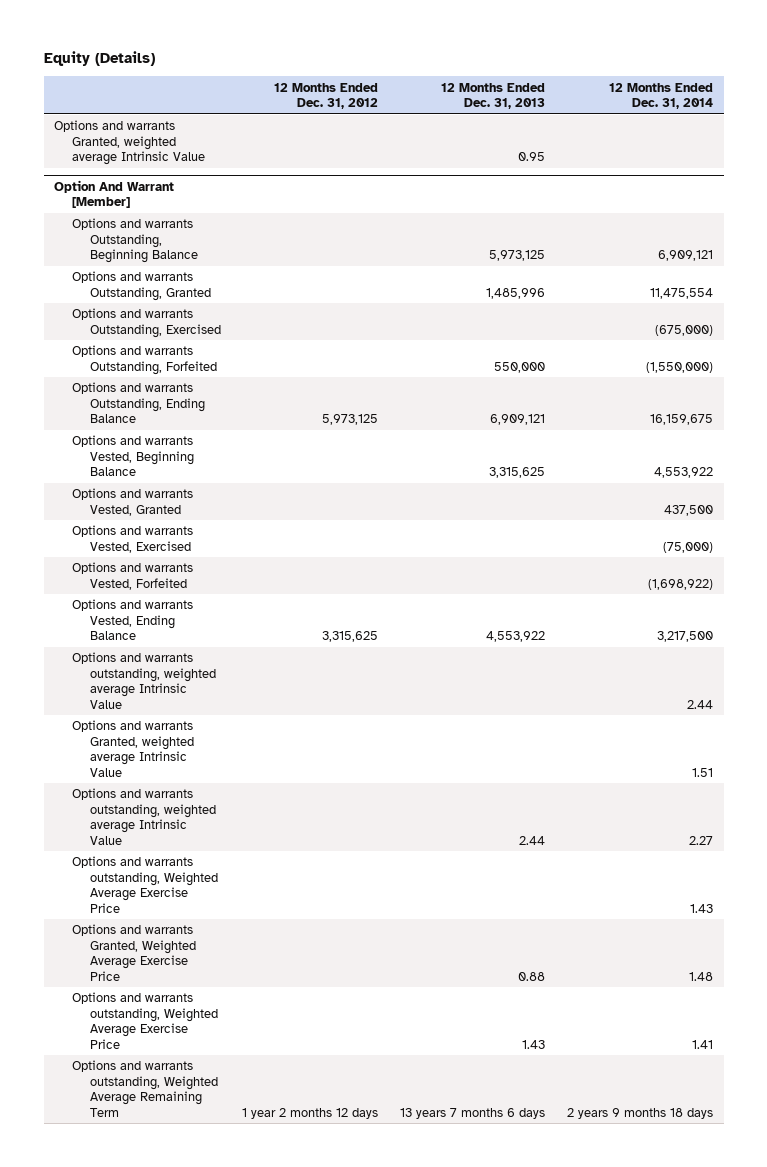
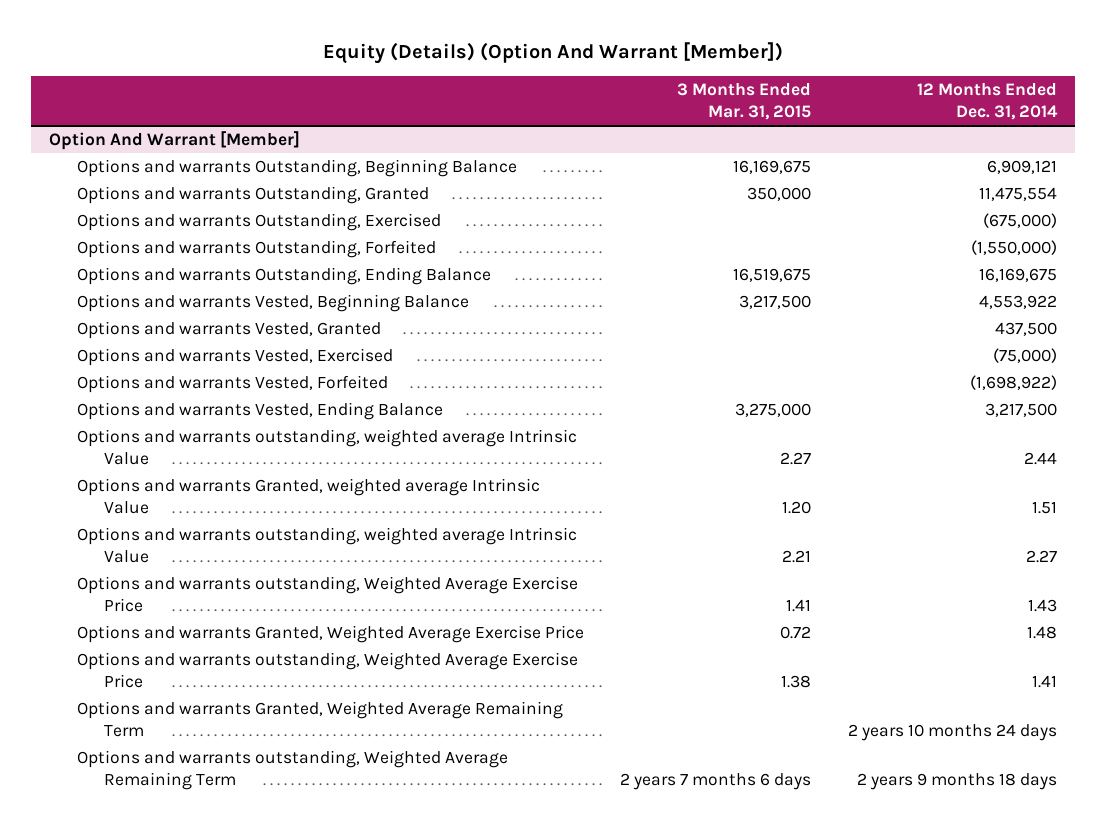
- Equity (Details)
+ Equity (Details) (Option And Warrant [Member])
- | 12 Months Ended Dec. 31, 2012 | 12 Months Ended Dec. 31, 2013 | 12 Months Ended Dec. 31, 2014
+ | 3 Months Ended Mar. 31, 2015 | 12 Months Ended Dec. 31, 2014
- Options and warrants Granted, weighted average Intrinsic Value | | 0.95 |
@ Option And Warrant [Member]
- Options and warrants Outstanding, Ending Balance | 5,973,125 | 6,909,121 | 16,159,675
+ Options and warrants Outstanding, Ending Balance | 16,519,675 | 16,169,675
+ Options and warrants Granted, Weighted Average Remaining Term | | 2 years 10 months 24 days

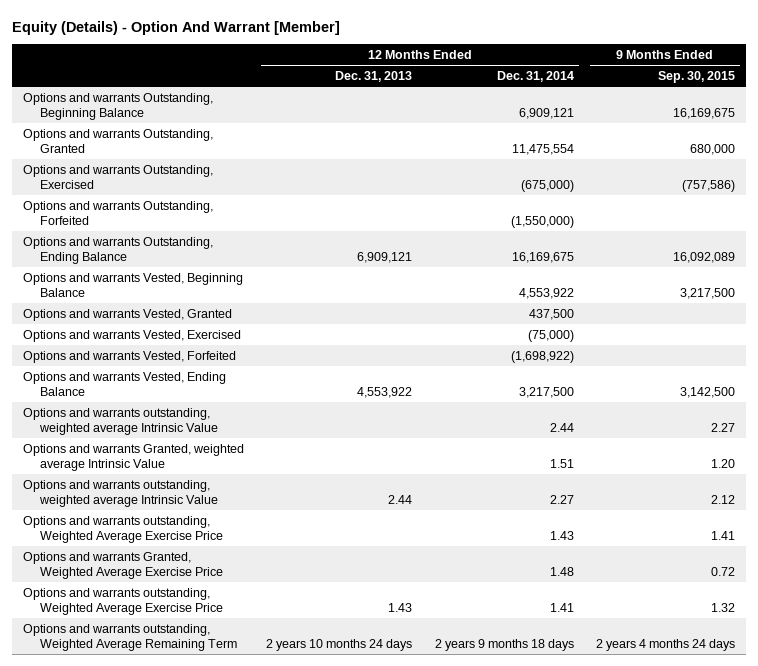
- Equity (Details) (Option And Warrant [Member])
+ Equity (Details) - Option And Warrant [Member]
- | 3 Months Ended Mar. 31, 2015 | 12 Months Ended Dec. 31, 2014
+ | 12 Months Ended Dec. 31, 2013 | 12 Months Ended Dec. 31, 2014 | 9 Months Ended Sep. 30, 2015
- Option And Warrant [Member]
- Options and warrants Granted, Weighted Average Remaining Term | | 2 years 10 months 24 days

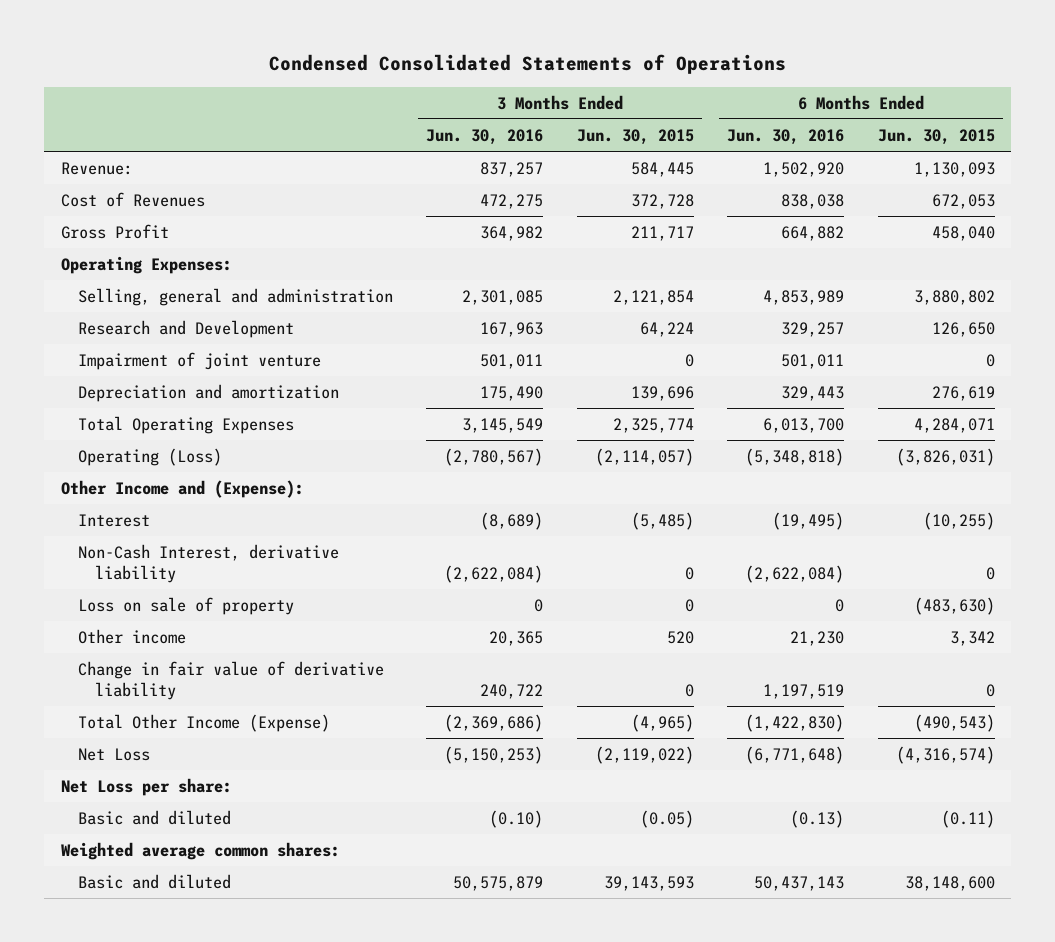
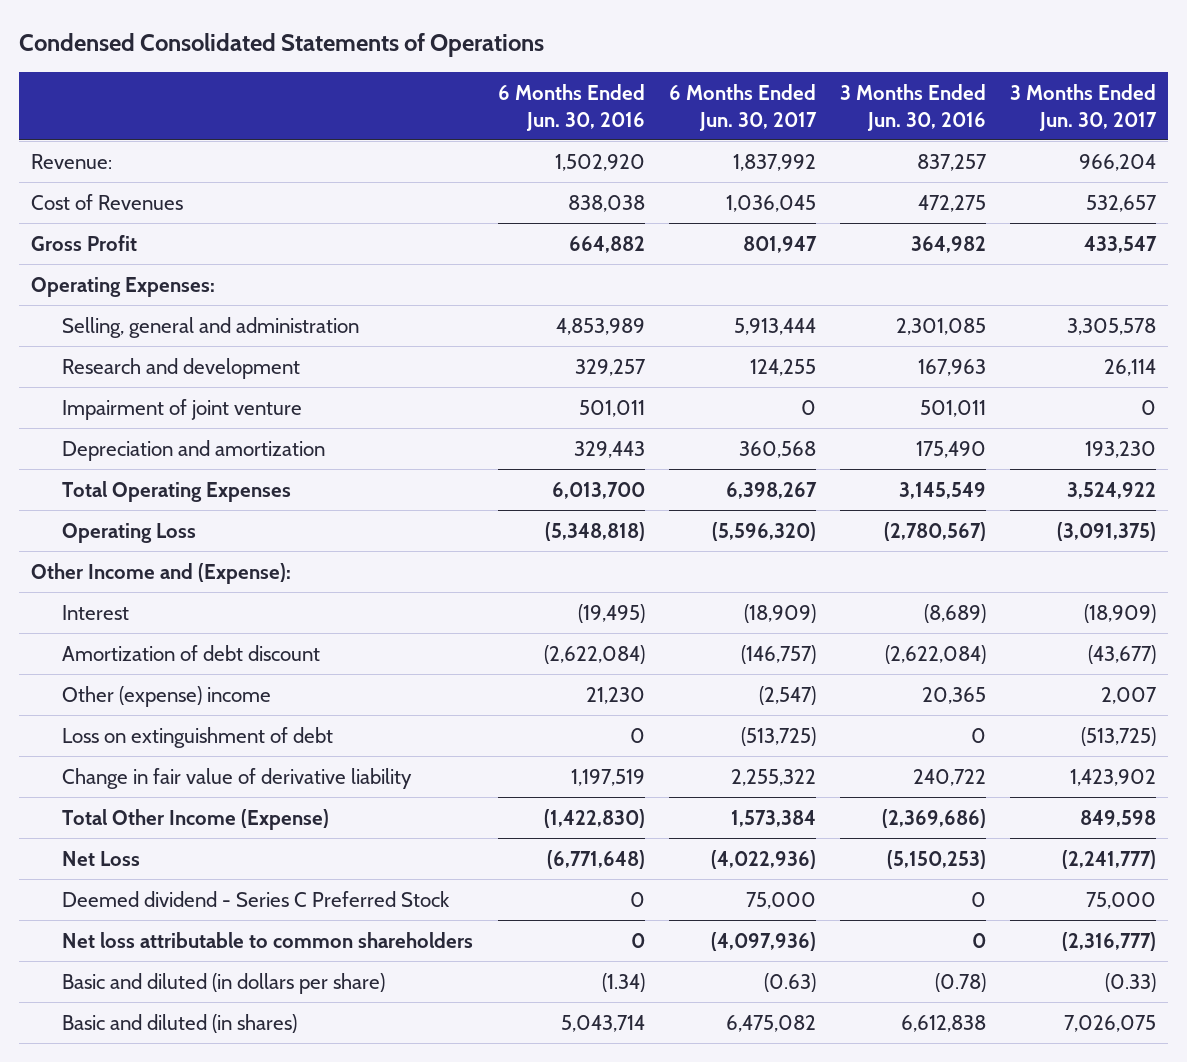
- | 3 Months Ended Jun. 30, 2016 | 3 Months Ended Jun. 30, 2015 | 6 Months Ended Jun. 30, 2016 | 6 Months Ended Jun. 30, 2015
+ | 6 Months Ended Jun. 30, 2016 | 6 Months Ended Jun. 30, 2017 | 3 Months Ended Jun. 30, 2016 | 3 Months Ended Jun. 30, 2017
- Research and Development | 167,963 | 64,224 | 329,257 | 126,650
+ Research and development | 329,257 | 124,255 | 167,963 | 26,114
- Operating (Loss) | (2,780,567) | (2,114,057) | (5,348,818) | (3,826,031)
+ Operating Loss | (5,348,818) | (5,596,320) | (2,780,567) | (3,091,375)
- Non-Cash Interest, derivative liability | (2,622,084) | 0 | (2,622,084) | 0
- Loss on sale of property | 0 | 0 | 0 | (483,630)
- Other income | 20,365 | 520 | 21,230 | 3,342
+ Amortization of debt discount | (2,622,084) | (146,757) | (2,622,084) | (43,677)
+ Other (expense) income | 21,230 | (2,547) | 20,365 | 2,007
+ Loss on extinguishment of debt | 0 | (513,725) | 0 | (513,725)
- Net Loss per share:
- Basic and diluted | (0.10) | (0.05) | (0.13) | (0.11)
- Weighted average common shares:
- Basic and diluted | 50,575,879 | 39,143,593 | 50,437,143 | 38,148,600
+ Deemed dividend - Series C Preferred Stock | 0 | 75,000 | 0 | 75,000
+ Net loss attributable to common shareholders | 0 | (4,097,936) | 0 | (2,316,777)
+ Basic and diluted (in dollars per share) | (1.34) | (0.63) | (0.78) | (0.33)
+ Basic and diluted (in shares) | 5,043,714 | 6,475,082 | 6,612,838 | 7,026,075

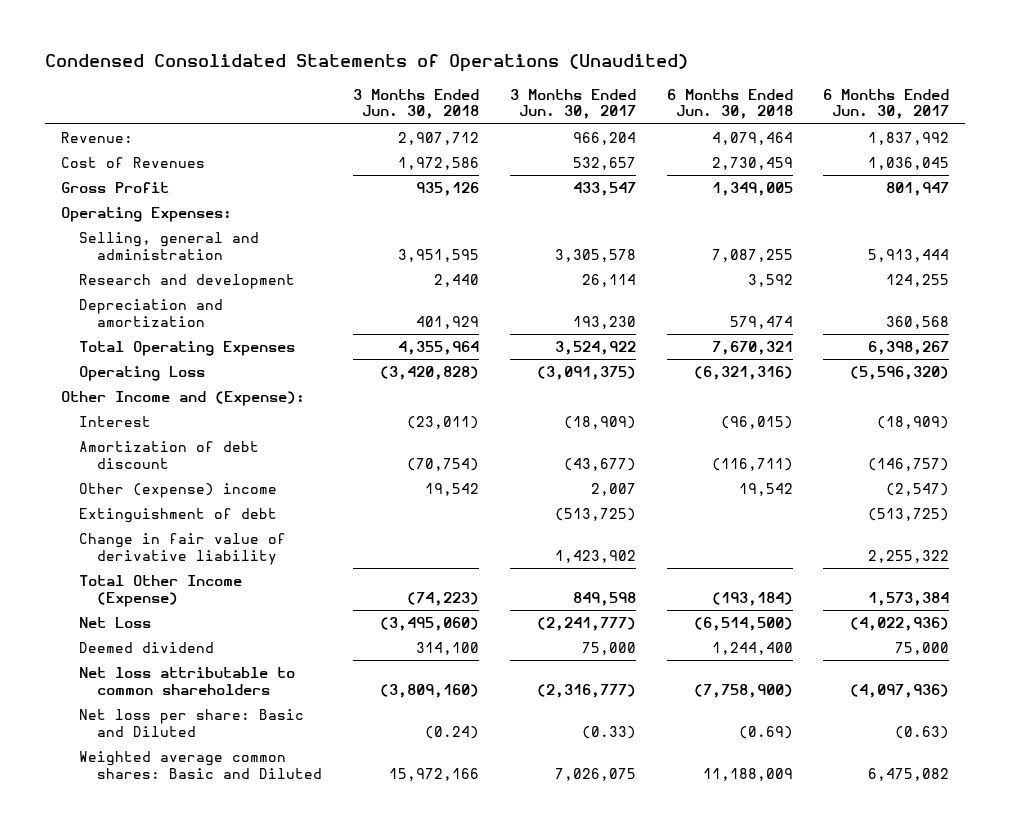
- Condensed Consolidated Statements of Operations
+ Condensed Consolidated Statements of Operations (Unaudited)
- | 6 Months Ended Jun. 30, 2016 | 6 Months Ended Jun. 30, 2017 | 3 Months Ended Jun. 30, 2016 | 3 Months Ended Jun. 30, 2017
+ | 3 Months Ended Jun. 30, 2018 | 3 Months Ended Jun. 30, 2017 | 6 Months Ended Jun. 30, 2018 | 6 Months Ended Jun. 30, 2017
- Impairment of joint venture | 501,011 | 0 | 501,011 | 0
- Loss on extinguishment of debt | 0 | (513,725) | 0 | (513,725)
+ Extinguishment of debt | | (513,725) | | (513,725)
- Deemed dividend - Series C Preferred Stock | 0 | 75,000 | 0 | 75,000
+ Deemed dividend | 314,100 | 75,000 | 1,244,400 | 75,000
- Basic and diluted (in dollars per share) | (1.34) | (0.63) | (0.78) | (0.33)
- Basic and diluted (in shares) | 5,043,714 | 6,475,082 | 6,612,838 | 7,026,075
+ Net loss per share: Basic and Diluted | (0.24) | (0.33) | (0.69) | (0.63)
+ Weighted average common shares: Basic and Diluted | 15,972,166 | 7,026,075 | 11,188,009 | 6,475,082

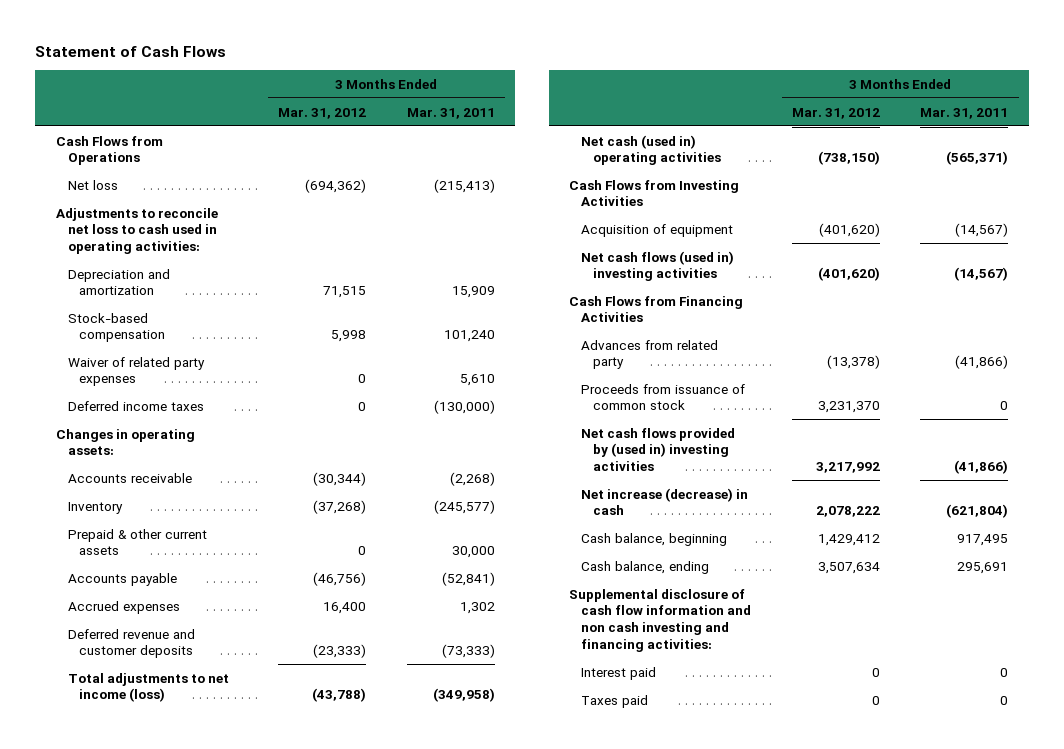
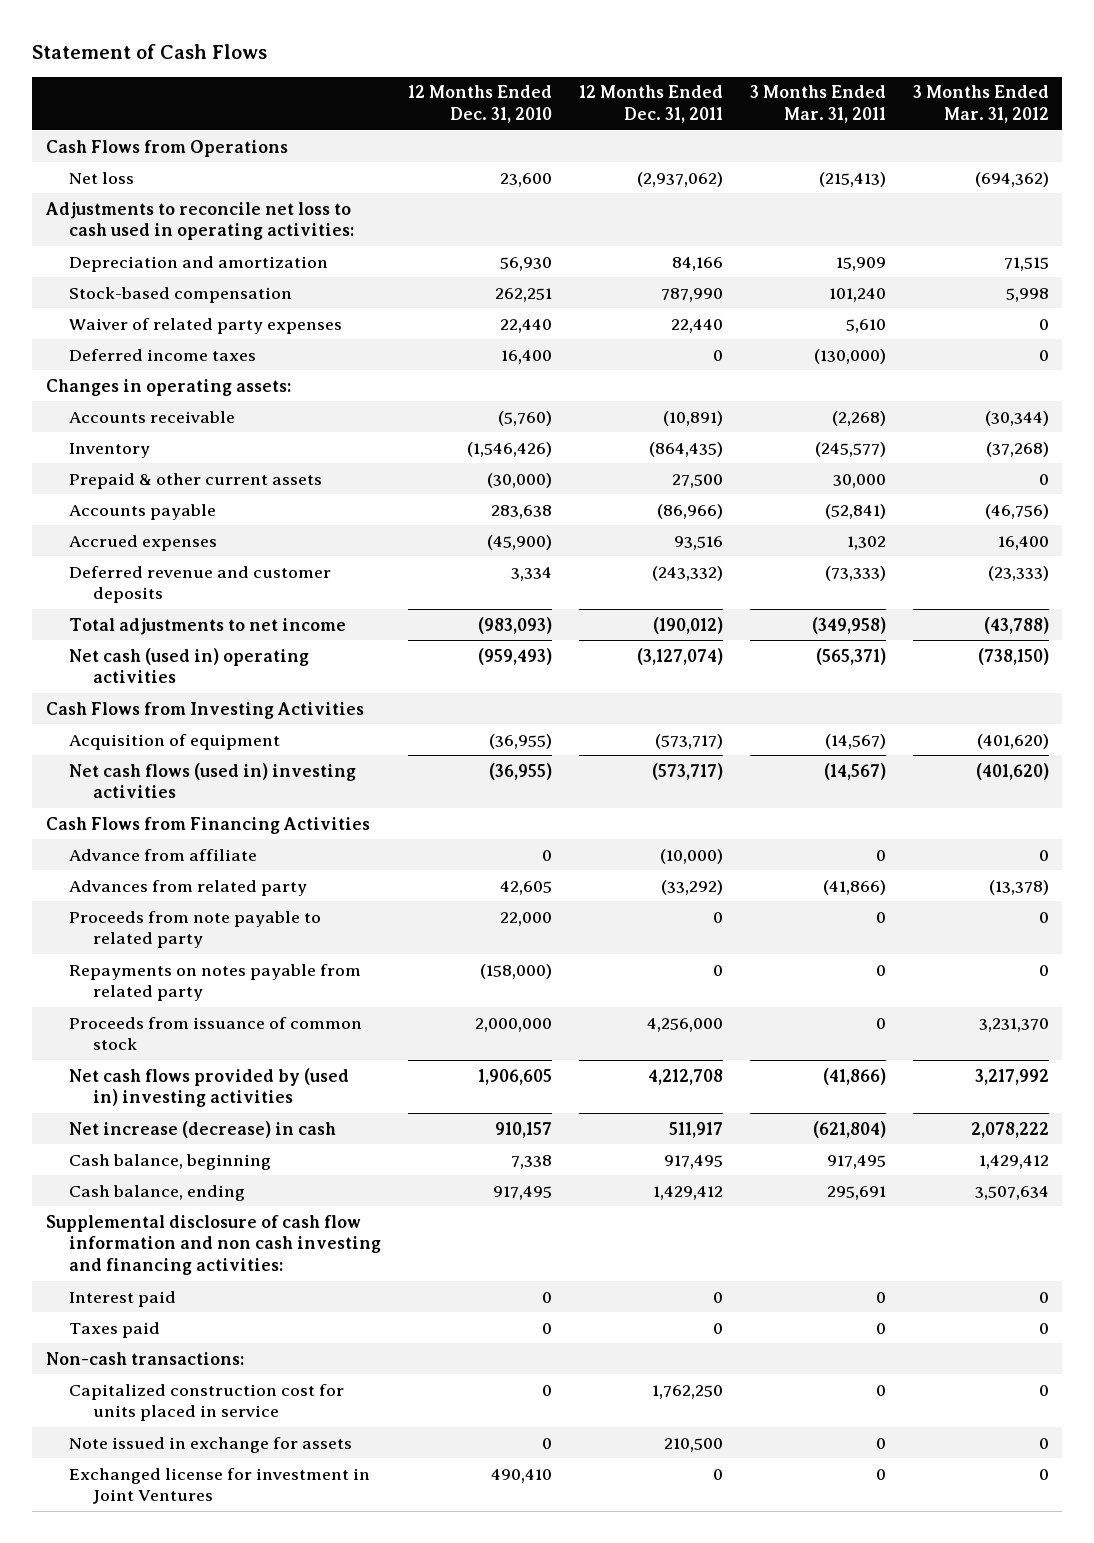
- | 3 Months Ended Mar. 31, 2012 | 3 Months Ended Mar. 31, 2011
+ | 12 Months Ended Dec. 31, 2010 | 12 Months Ended Dec. 31, 2011 | 3 Months Ended Mar. 31, 2011 | 3 Months Ended Mar. 31, 2012
- Total adjustments to net income (loss) | (43,788) | (349,958)
+ Total adjustments to net income | (983,093) | (190,012) | (349,958) | (43,788)
+ Advance from affiliate | 0 | (10,000) | 0 | 0
+ Proceeds from note payable to related party | 22,000 | 0 | 0 | 0
+ Repayments on notes payable from related party | (158,000) | 0 | 0 | 0
+ Non-cash transactions:
+ Capitalized construction cost for units placed in service | 0 | 1,762,250 | 0 | 0
+ Note issued in exchange for assets | 0 | 210,500 | 0 | 0
+ Exchanged license for investment in Joint Ventures | 490,410 | 0 | 0 | 0

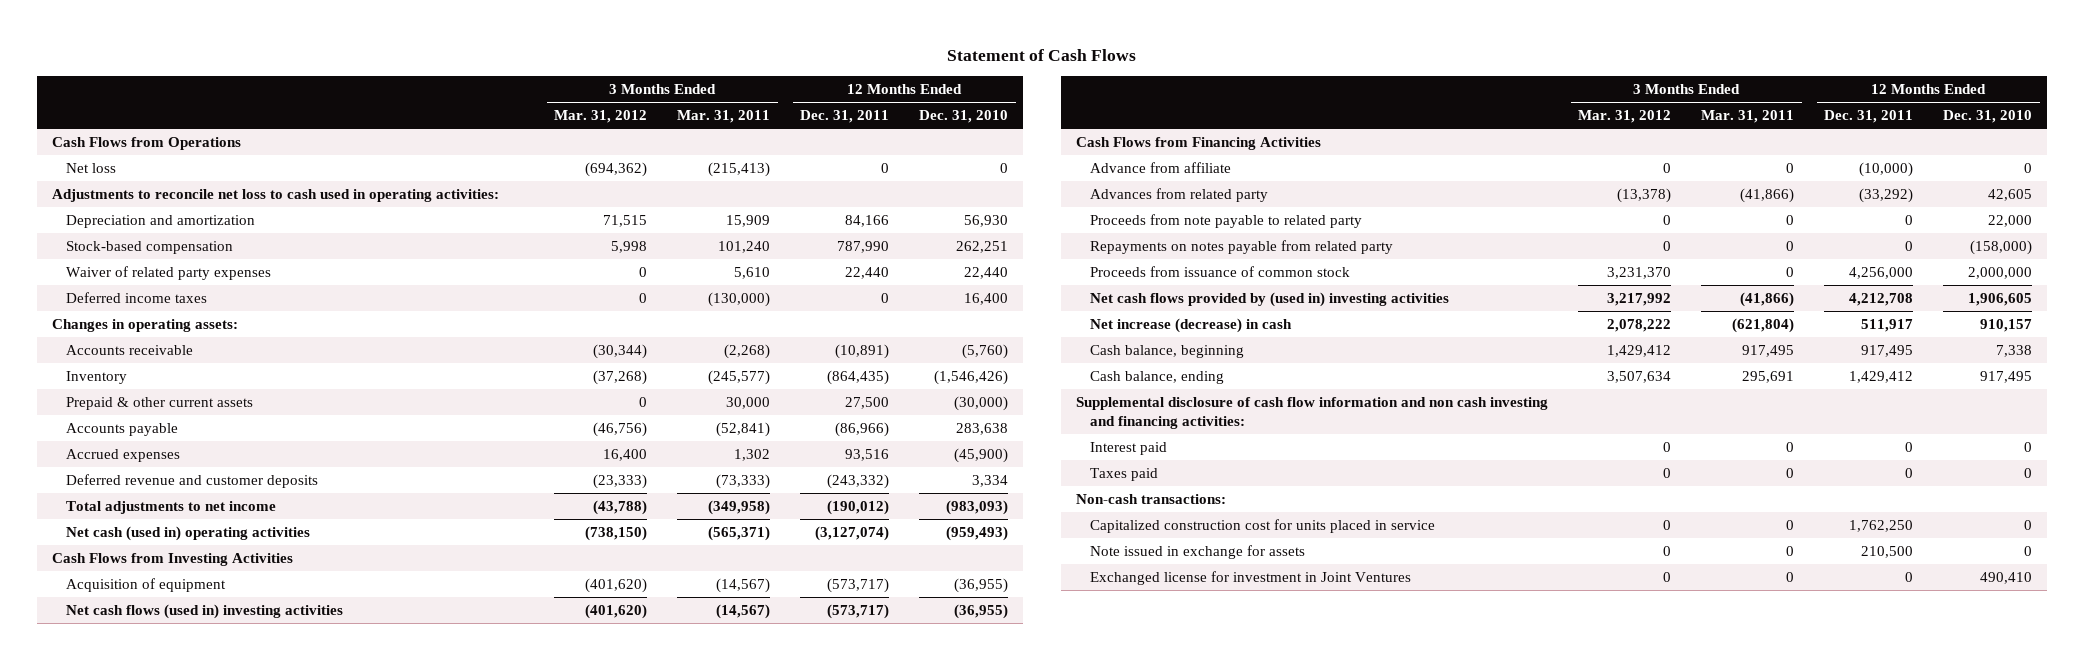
- | 12 Months Ended Dec. 31, 2010 | 12 Months Ended Dec. 31, 2011 | 3 Months Ended Mar. 31, 2011 | 3 Months Ended Mar. 31, 2012
+ | 3 Months Ended Mar. 31, 2012 | 3 Months Ended Mar. 31, 2011 | 12 Months Ended Dec. 31, 2011 | 12 Months Ended Dec. 31, 2010
- Net loss | 23,600 | (2,937,062) | (215,413) | (694,362)
+ Net loss | (694,362) | (215,413) | 0 | 0

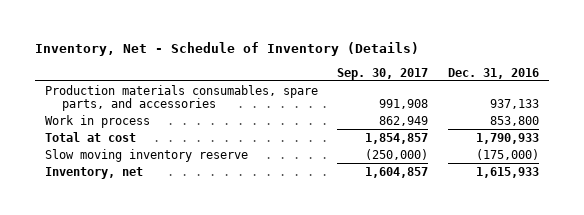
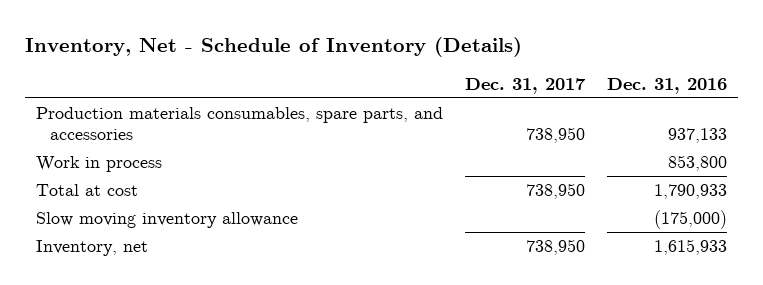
- | Sep. 30, 2017 | Dec. 31, 2016
+ | Dec. 31, 2017 | Dec. 31, 2016
- Slow moving inventory reserve | (250,000) | (175,000)
+ Slow moving inventory allowance | | (175,000)

